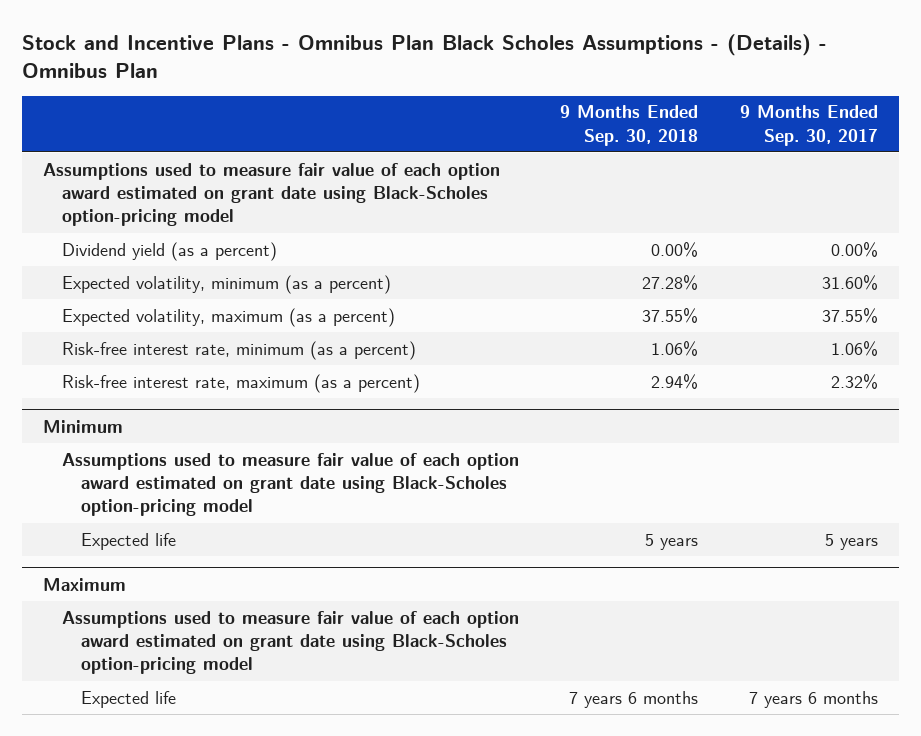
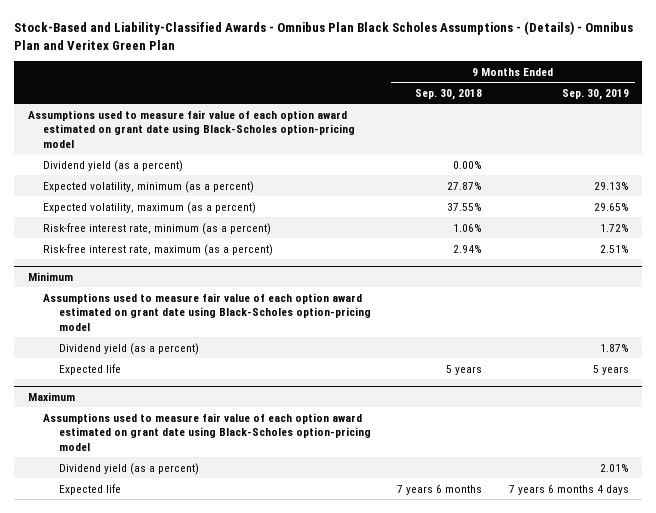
- Stock and Incentive Plans - Omnibus Plan Black Scholes Assumptions - (Details) - Omnibus Plan
+ Stock-Based and Liability-Classified Awards - Omnibus Plan Black Scholes Assumptions - (Details) - Omnibus Plan and Veritex Green Plan
- | 9 Months Ended Sep. 30, 2018 | 9 Months Ended Sep. 30, 2017
+ | 9 Months Ended Sep. 30, 2018 | 9 Months Ended Sep. 30, 2019
- Expected volatility, minimum (as a percent) | 27.28% | 31.60%
+ Expected volatility, minimum (as a percent) | 27.87% | 29.13%
@ Minimum
+ Dividend yield (as a percent) | | 1.87%
@ Maximum
+ Dividend yield (as a percent) | | 2.01%

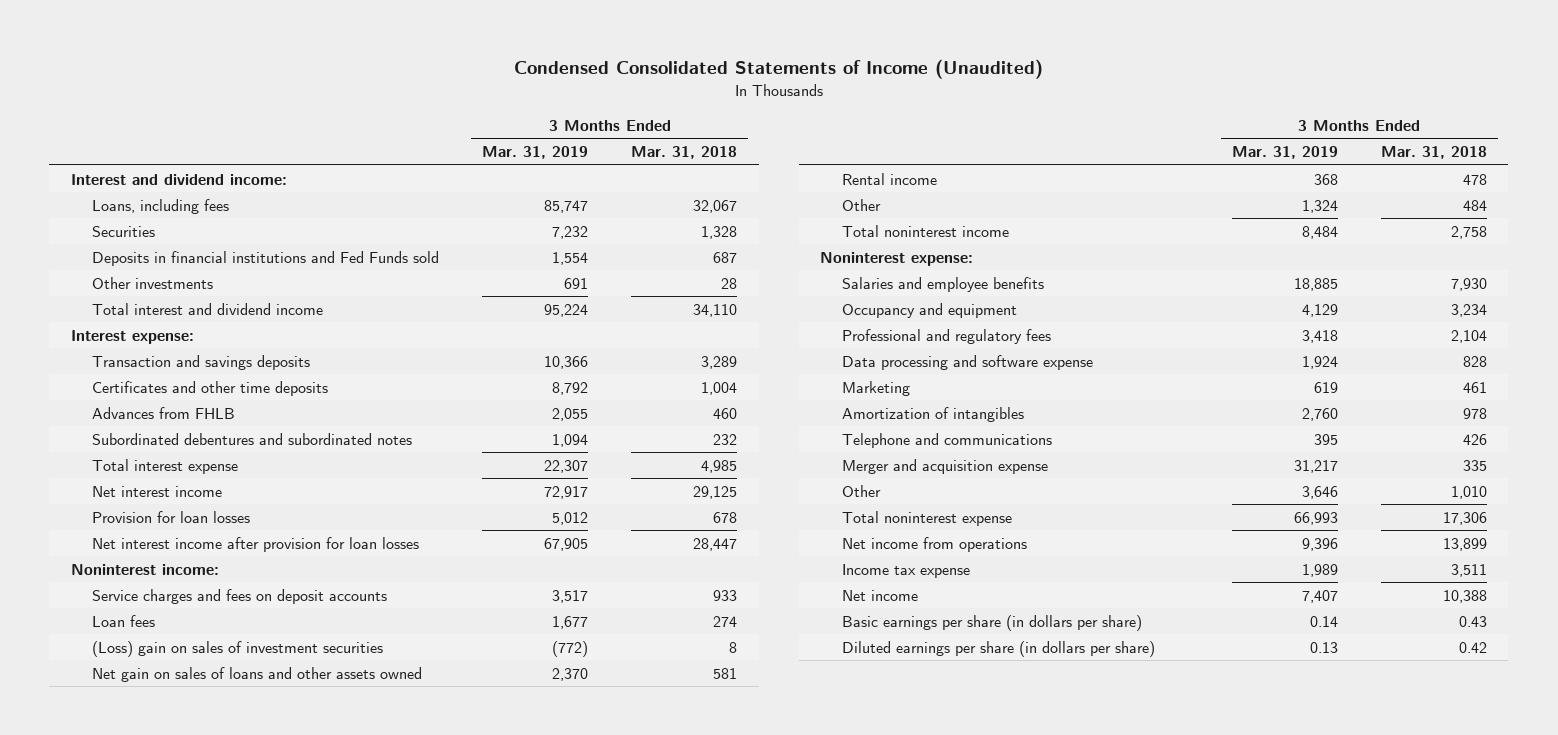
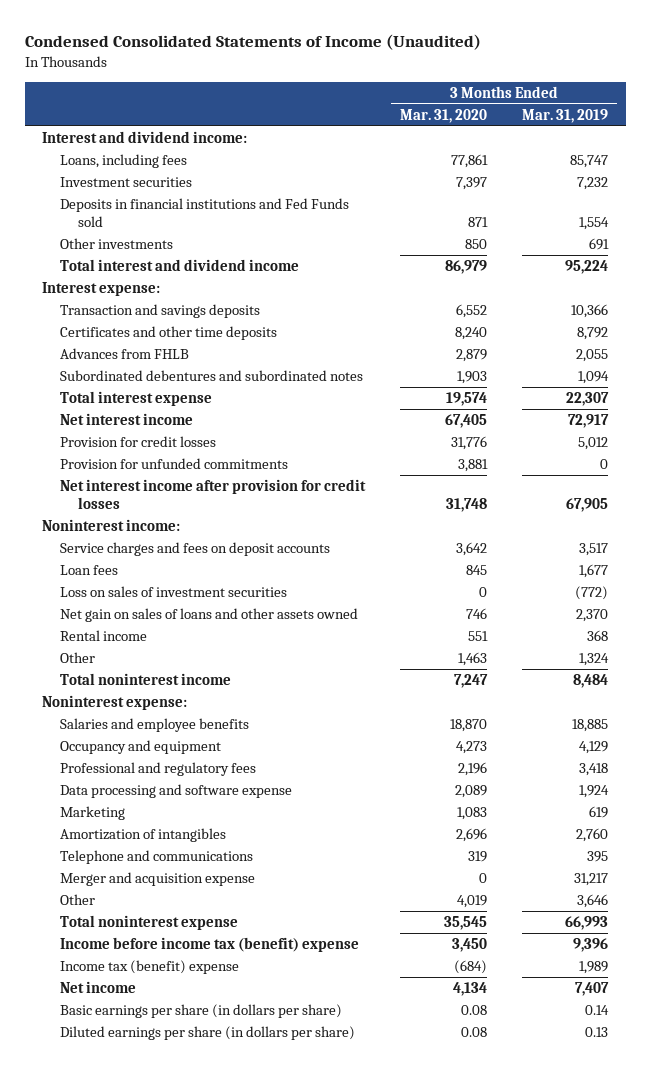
- | 3 Months Ended Mar. 31, 2019 | 3 Months Ended Mar. 31, 2018
+ | 3 Months Ended Mar. 31, 2020 | 3 Months Ended Mar. 31, 2019
- Securities | 7,232 | 1,328
+ Investment securities | 7,397 | 7,232
- Provision for loan losses | 5,012 | 678
- Net interest income after provision for loan losses | 67,905 | 28,447
+ Provision for credit losses | 31,776 | 5,012
+ Provision for unfunded commitments | 3,881 | 0
+ Net interest income after provision for credit losses | 31,748 | 67,905
- (Loss) gain on sales of investment securities | (772) | 8
+ Loss on sales of investment securities | 0 | (772)
- Net income from operations | 9,396 | 13,899
- Income tax expense | 1,989 | 3,511
+ Income before income tax (benefit) expense | 3,450 | 9,396
+ Income tax (benefit) expense | (684) | 1,989

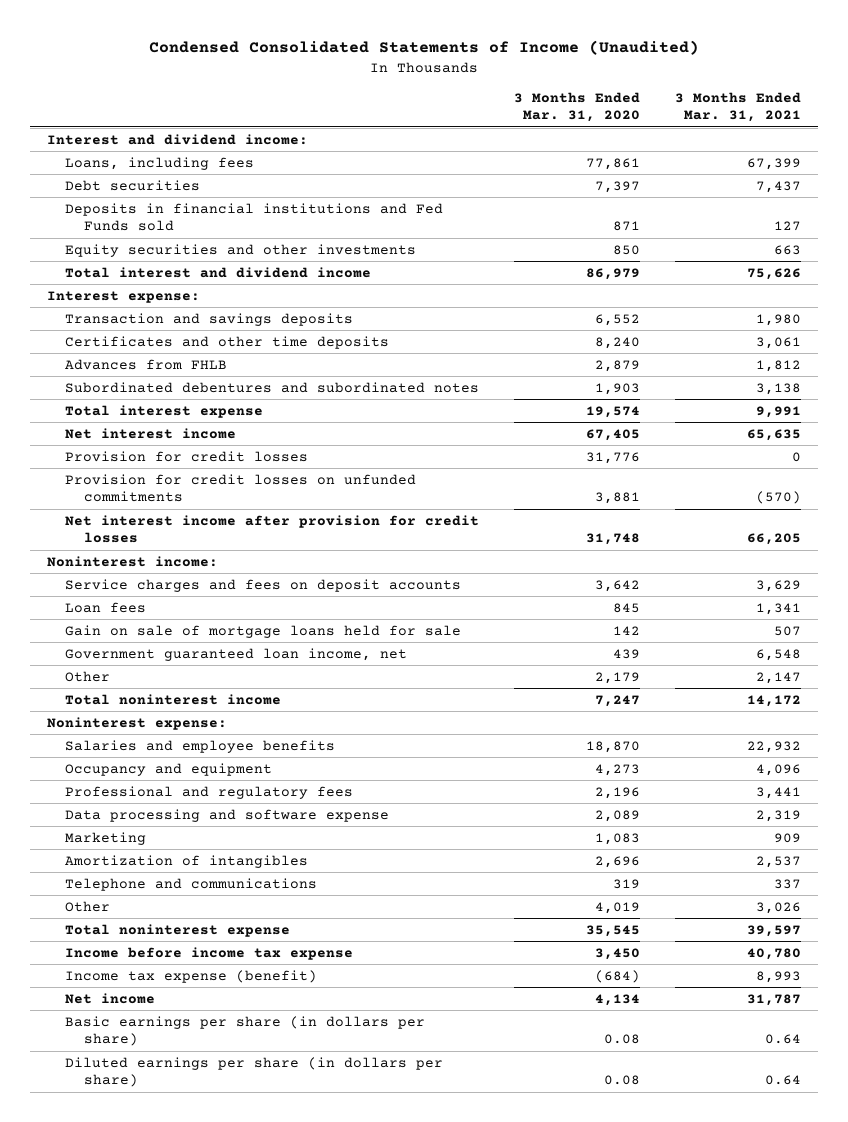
- | 3 Months Ended Mar. 31, 2020 | 3 Months Ended Mar. 31, 2019
+ | 3 Months Ended Mar. 31, 2020 | 3 Months Ended Mar. 31, 2021
- Investment securities | 7,397 | 7,232
+ Debt securities | 7,397 | 7,437
- Other investments | 850 | 691
+ Equity securities and other investments | 850 | 663
- Provision for unfunded commitments | 3,881 | 0
+ Provision for credit losses on unfunded commitments | 3,881 | (570)
- Loss on sales of investment securities | 0 | (772)
- Net gain on sales of loans and other assets owned | 746 | 2,370
- Rental income | 551 | 368
- Other | 1,463 | 1,324
+ Gain on sale of mortgage loans held for sale | 142 | 507
+ Government guaranteed loan income, net | 439 | 6,548
+ Other | 2,179 | 2,147
- Merger and acquisition expense | 0 | 31,217
- Income before income tax (benefit) expense | 3,450 | 9,396
- Income tax (benefit) expense | (684) | 1,989
+ Income before income tax expense | 3,450 | 40,780
+ Income tax expense (benefit) | (684) | 8,993

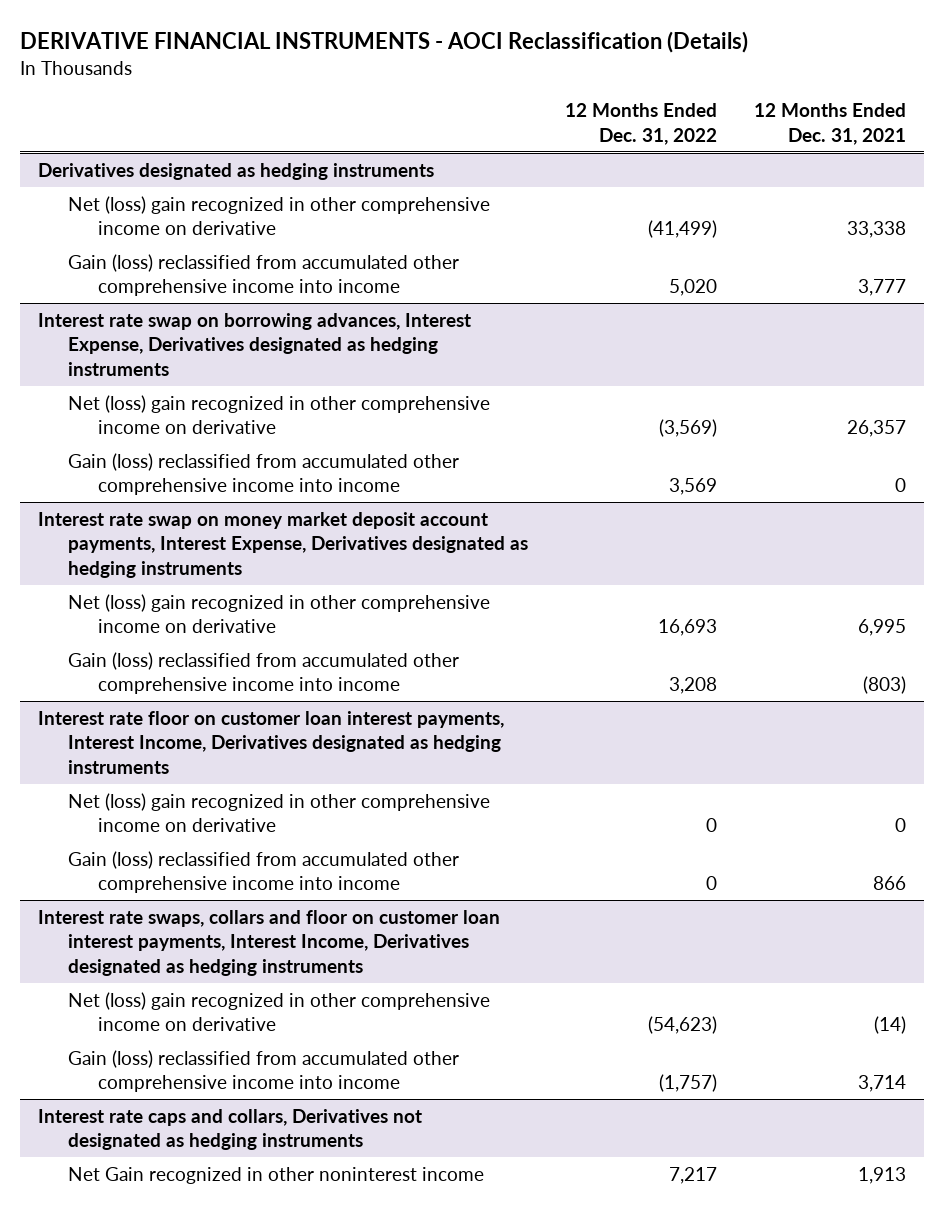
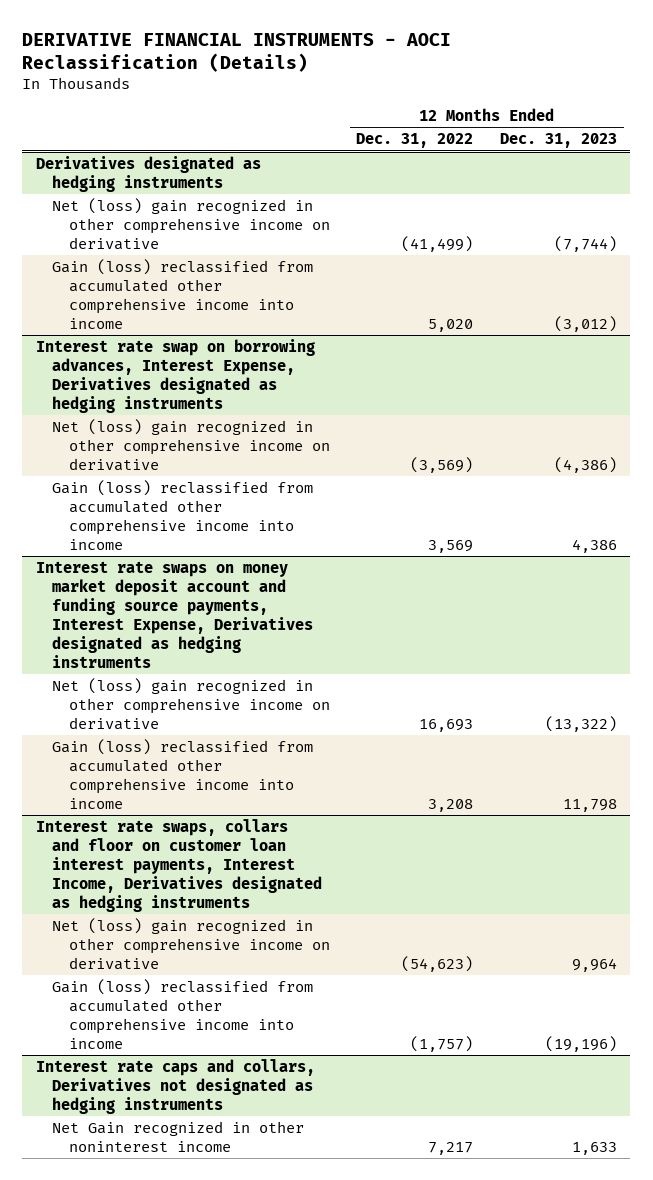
- | 12 Months Ended Dec. 31, 2022 | 12 Months Ended Dec. 31, 2021
+ | 12 Months Ended Dec. 31, 2022 | 12 Months Ended Dec. 31, 2023
- Interest rate swap on money market deposit account payments, Interest Expense, Derivatives designated as hedging instruments
+ Interest rate swaps on money market deposit account and funding source payments, Interest Expense, Derivatives designated as hedging instruments
- Interest rate floor on customer loan interest payments, Interest Income, Derivatives designated as hedging instruments
- Net (loss) gain recognized in other comprehensive income on derivative | 0 | 0
- Gain (loss) reclassified from accumulated other comprehensive income into income | 0 | 866

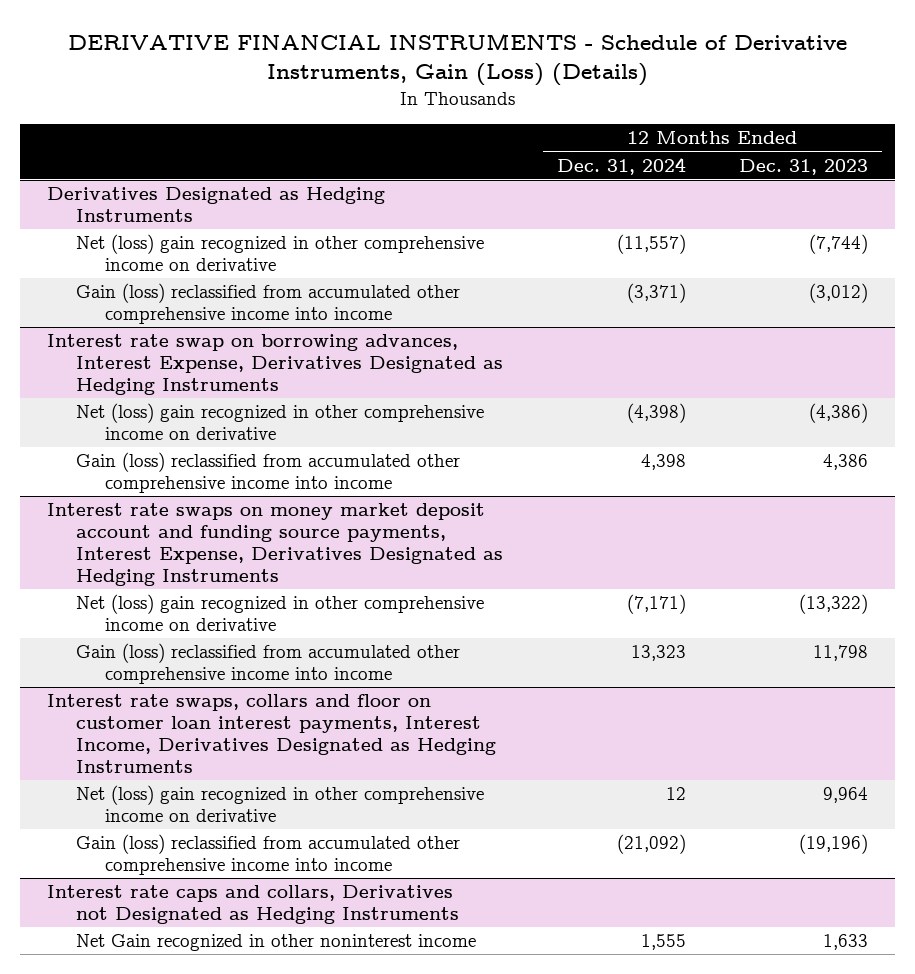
- DERIVATIVE FINANCIAL INSTRUMENTS - AOCI Reclassification (Details)
+ DERIVATIVE FINANCIAL INSTRUMENTS - Schedule of Derivative Instruments, Gain (Loss) (Details)
- | 12 Months Ended Dec. 31, 2022 | 12 Months Ended Dec. 31, 2023
+ | 12 Months Ended Dec. 31, 2024 | 12 Months Ended Dec. 31, 2023
- Derivatives designated as hedging instruments
+ Derivatives Designated as Hedging Instruments
- Interest rate swap on borrowing advances, Interest Expense, Derivatives designated as hedging instruments
+ Interest rate swap on borrowing advances, Interest Expense, Derivatives Designated as Hedging Instruments
- Interest rate swaps on money market deposit account and funding source payments, Interest Expense, Derivatives designated as hedging instruments
+ Interest rate swaps on money market deposit account and funding source payments, Interest Expense, Derivatives Designated as Hedging Instruments
- Interest rate swaps, collars and floor on customer loan interest payments, Interest Income, Derivatives designated as hedging instruments
+ Interest rate swaps, collars and floor on customer loan interest payments, Interest Income, Derivatives Designated as Hedging Instruments
- Interest rate caps and collars, Derivatives not designated as hedging instruments
+ Interest rate caps and collars, Derivatives not Designated as Hedging Instruments

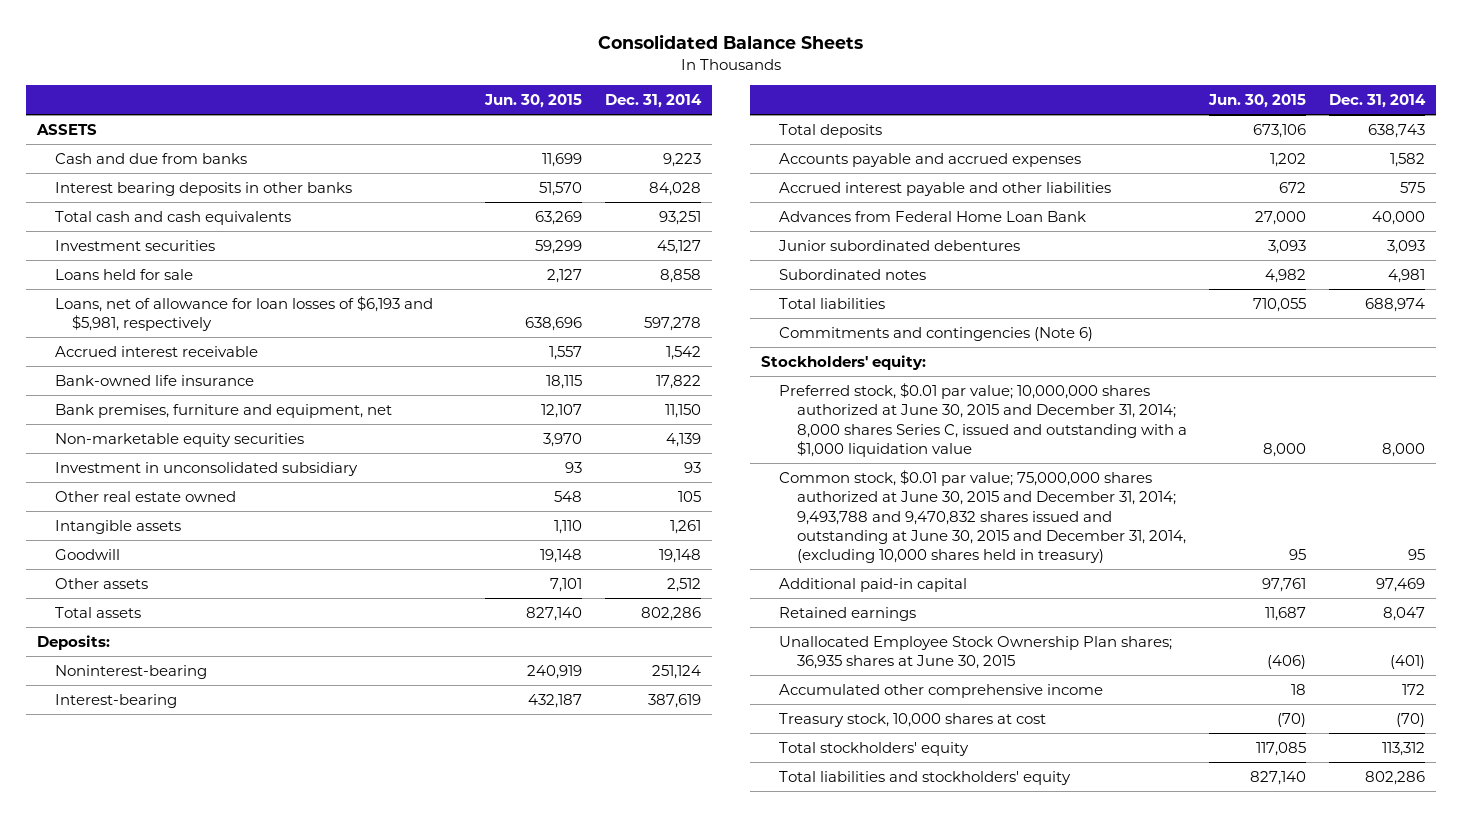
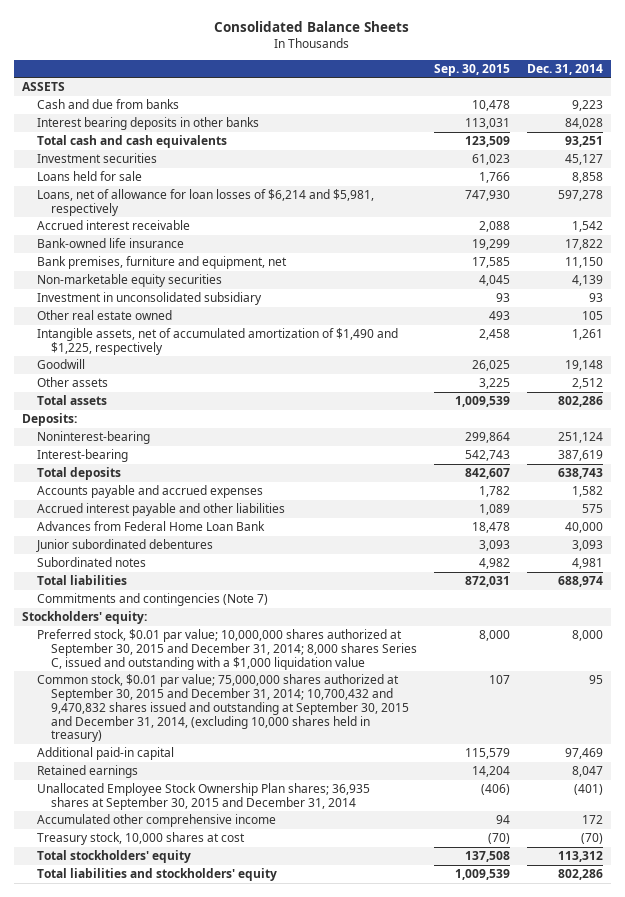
- | Jun. 30, 2015 | Dec. 31, 2014
+ | Sep. 30, 2015 | Dec. 31, 2014
- Loans, net of allowance for loan losses of $6,193 and $5,981, respectively | 638,696 | 597,278
+ Loans, net of allowance for loan losses of $6,214 and $5,981, respectively | 747,930 | 597,278
- Intangible assets | 1,110 | 1,261
+ Intangible assets, net of accumulated amortization of $1,490 and $1,225, respectively | 2,458 | 1,261
- Commitments and contingencies (Note 6)
+ Commitments and contingencies (Note 7)
- Preferred stock, $0.01 par value; 10,000,000 shares authorized at June 30, 2015 and December 31, 2014; 8,000 shares Series C, issued and outstanding with a $1,000 liquidation value | 8,000 | 8,000
- Common stock, $0.01 par value; 75,000,000 shares authorized at June 30, 2015 and December 31, 2014; 9,493,788 and 9,470,832 shares issued and outstanding at June 30, 2015 and December 31, 2014, (excluding 10,000 shares held in treasury) | 95 | 95
+ Preferred stock, $0.01 par value; 10,000,000 shares authorized at September 30, 2015 and December 31, 2014; 8,000 shares Series C, issued and outstanding with a $1,000 liquidation value | 8,000 | 8,000
+ Common stock, $0.01 par value; 75,000,000 shares authorized at September 30, 2015 and December 31, 2014; 10,700,432 and 9,470,832 shares issued and outstanding at September 30, 2015 and December 31, 2014, (excluding 10,000 shares held in treasury) | 107 | 95
- Unallocated Employee Stock Ownership Plan shares; 36,935 shares at June 30, 2015 | (406) | (401)
+ Unallocated Employee Stock Ownership Plan shares; 36,935 shares at September 30, 2015 and December 31, 2014 | (406) | (401)

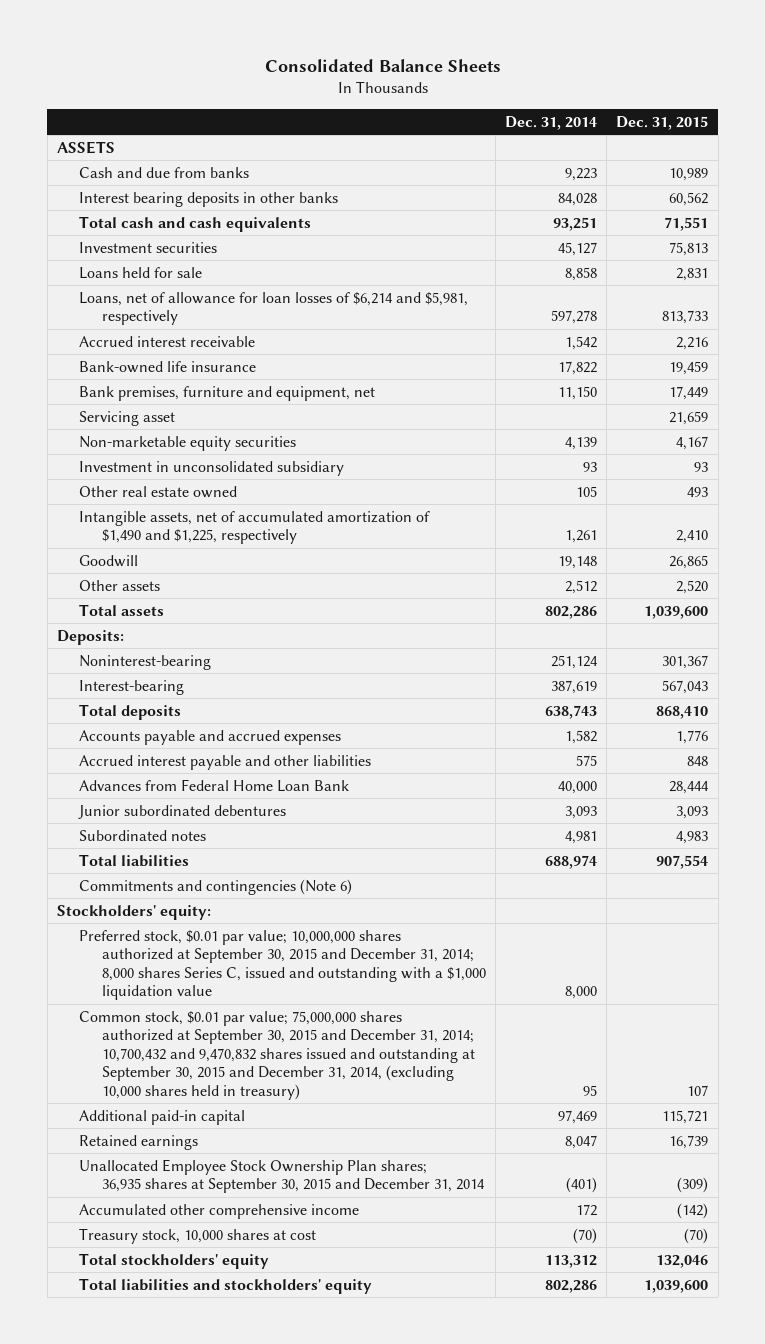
- | Sep. 30, 2015 | Dec. 31, 2014
+ | Dec. 31, 2014 | Dec. 31, 2015
+ Servicing asset | | 21,659
- Commitments and contingencies (Note 7)
+ Commitments and contingencies (Note 6)

